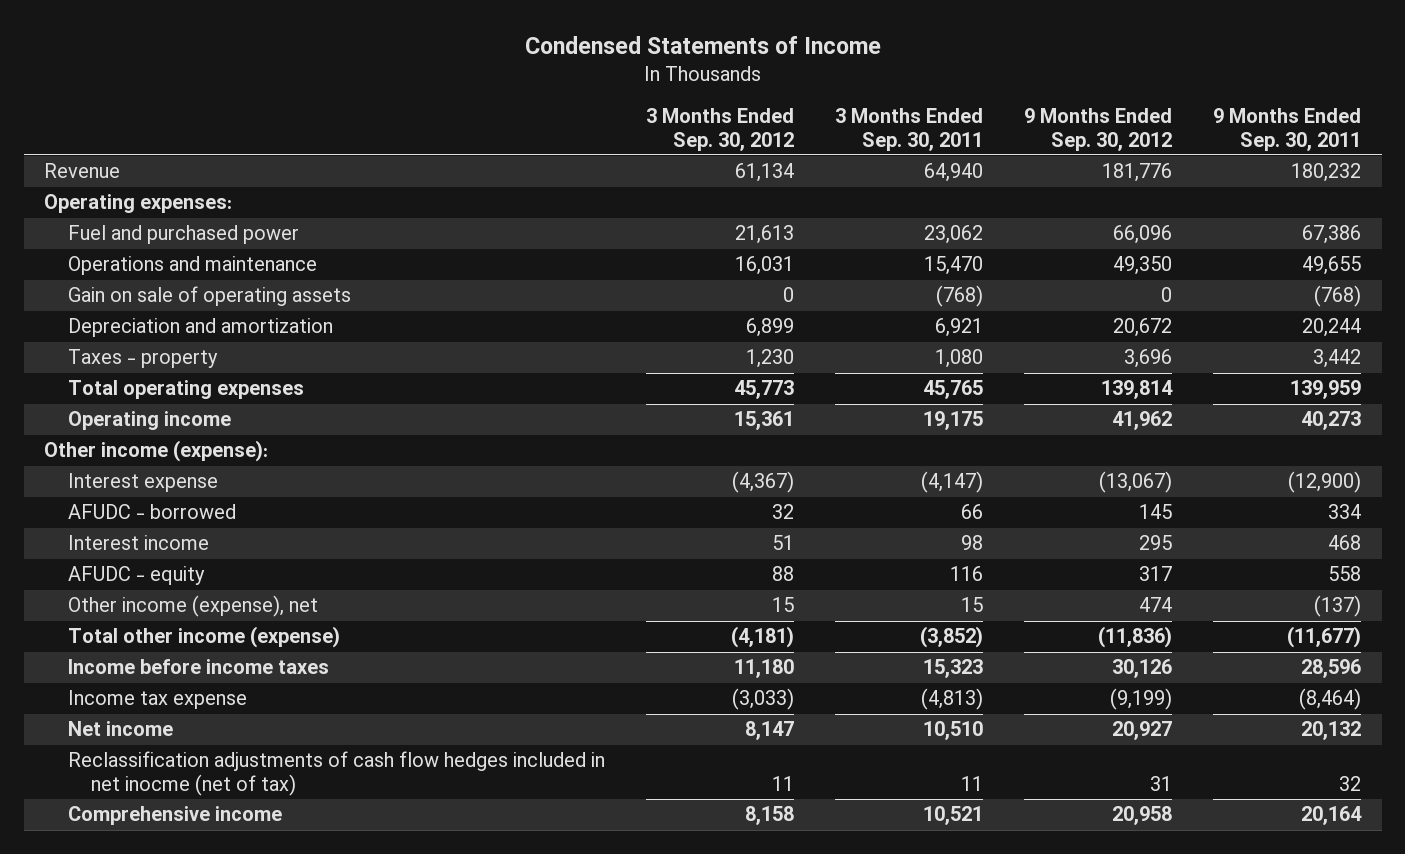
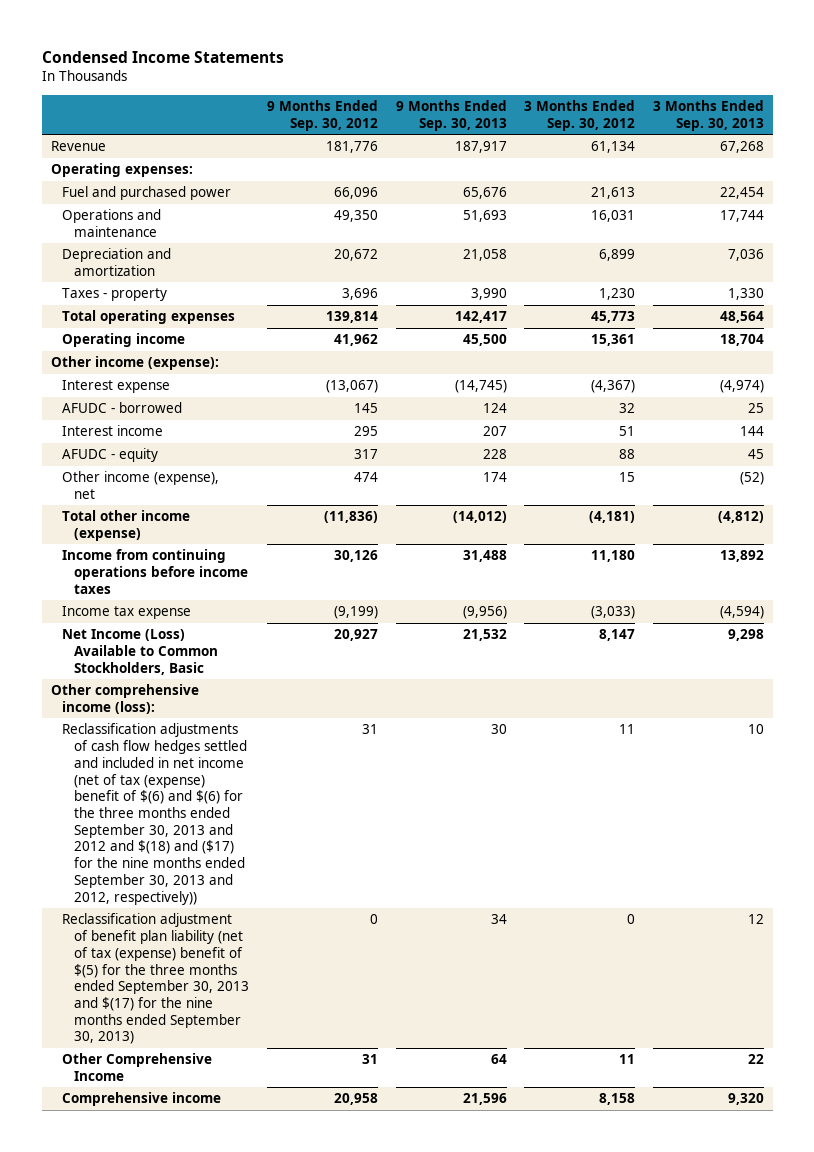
- Condensed Statements of Income
+ Condensed Income Statements
- | 3 Months Ended Sep. 30, 2012 | 3 Months Ended Sep. 30, 2011 | 9 Months Ended Sep. 30, 2012 | 9 Months Ended Sep. 30, 2011
+ | 9 Months Ended Sep. 30, 2012 | 9 Months Ended Sep. 30, 2013 | 3 Months Ended Sep. 30, 2012 | 3 Months Ended Sep. 30, 2013
- Gain on sale of operating assets | 0 | (768) | 0 | (768)
- Income before income taxes | 11,180 | 15,323 | 30,126 | 28,596
+ Income from continuing operations before income taxes | 30,126 | 31,488 | 11,180 | 13,892
- Net income | 8,147 | 10,510 | 20,927 | 20,132
- Reclassification adjustments of cash flow hedges included in net inocme (net of tax) | 11 | 11 | 31 | 32
+ Net Income (Loss) Available to Common Stockholders, Basic | 20,927 | 21,532 | 8,147 | 9,298
+ Other comprehensive income (loss):
+ Reclassification adjustments of cash flow hedges settled and included in net income (net of tax (expense) benefit of $(6) and $(6) for the three months ended September 30, 2013 and 2012 and $(18) and ($17) for the nine months ended September 30, 2013 and 2012, respectively)) | 31 | 30 | 11 | 10
+ Reclassification adjustment of benefit plan liability (net of tax (expense) benefit of $(5) for the three months ended September 30, 2013 and $(17) for the nine months ended September 30, 2013) | 0 | 34 | 0 | 12
+ Other Comprehensive Income | 31 | 64 | 11 | 22

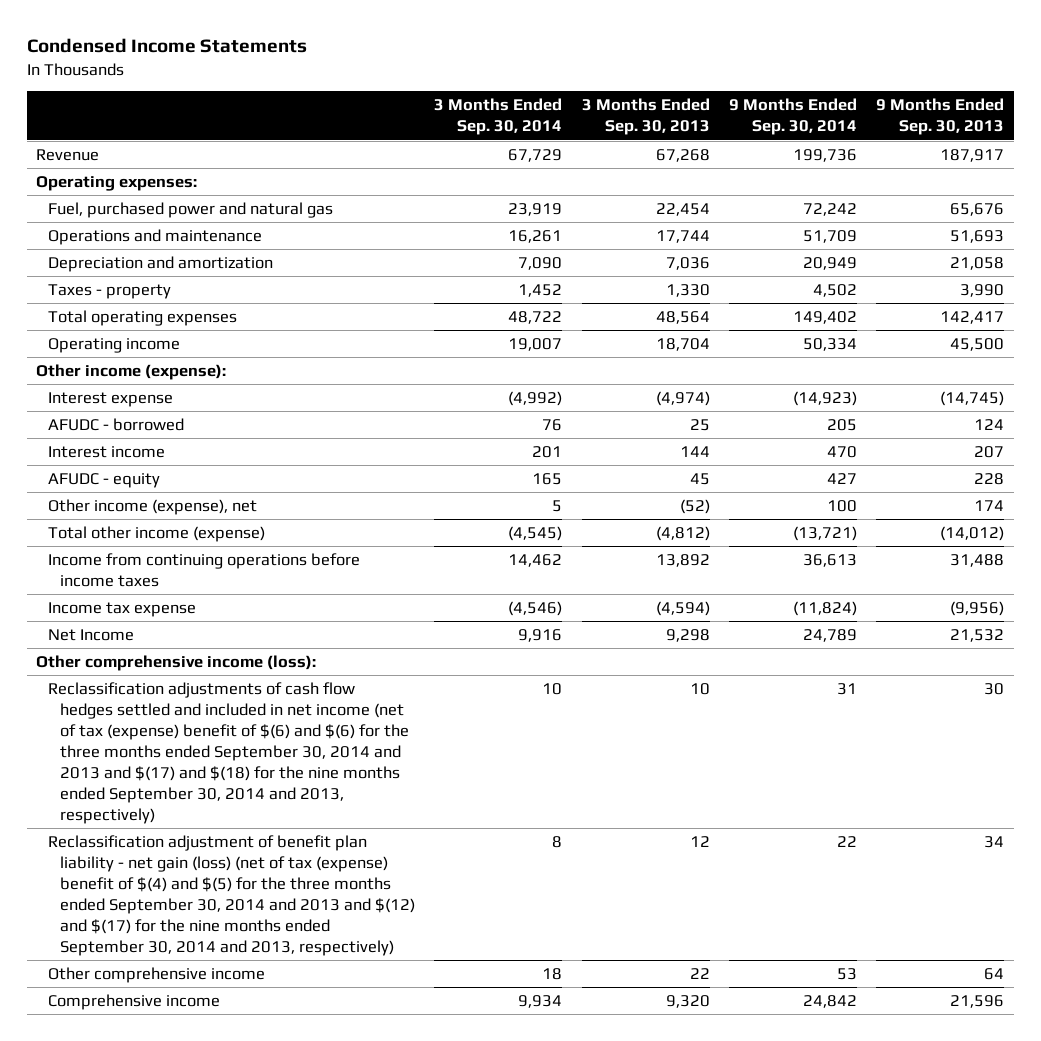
- | 9 Months Ended Sep. 30, 2012 | 9 Months Ended Sep. 30, 2013 | 3 Months Ended Sep. 30, 2012 | 3 Months Ended Sep. 30, 2013
+ | 3 Months Ended Sep. 30, 2014 | 3 Months Ended Sep. 30, 2013 | 9 Months Ended Sep. 30, 2014 | 9 Months Ended Sep. 30, 2013
- Fuel and purchased power | 66,096 | 65,676 | 21,613 | 22,454
+ Fuel, purchased power and natural gas | 23,919 | 22,454 | 72,242 | 65,676
- Net Income (Loss) Available to Common Stockholders, Basic | 20,927 | 21,532 | 8,147 | 9,298
+ Net Income | 9,916 | 9,298 | 24,789 | 21,532
- Reclassification adjustments of cash flow hedges settled and included in net income (net of tax (expense) benefit of $(6) and $(6) for the three months ended September 30, 2013 and 2012 and $(18) and ($17) for the nine months ended September 30, 2013 and 2012, respectively)) | 31 | 30 | 11 | 10
- Reclassification adjustment of benefit plan liability (net of tax (expense) benefit of $(5) for the three months ended September 30, 2013 and $(17) for the nine months ended September 30, 2013) | 0 | 34 | 0 | 12
- Other Comprehensive Income | 31 | 64 | 11 | 22
+ Reclassification adjustments of cash flow hedges settled and included in net income (net of tax (expense) benefit of $(6) and $(6) for the three months ended September 30, 2014 and 2013 and $(17) and $(18) for the nine months ended September 30, 2014 and 2013, respectively) | 10 | 10 | 31 | 30
+ Reclassification adjustment of benefit plan liability - net gain (loss) (net of tax (expense) benefit of $(4) and $(5) for the three months ended September 30, 2014 and 2013 and $(12) and $(17) for the nine months ended September 30, 2014 and 2013, respectively) | 8 | 12 | 22 | 34
+ Other comprehensive income | 18 | 22 | 53 | 64

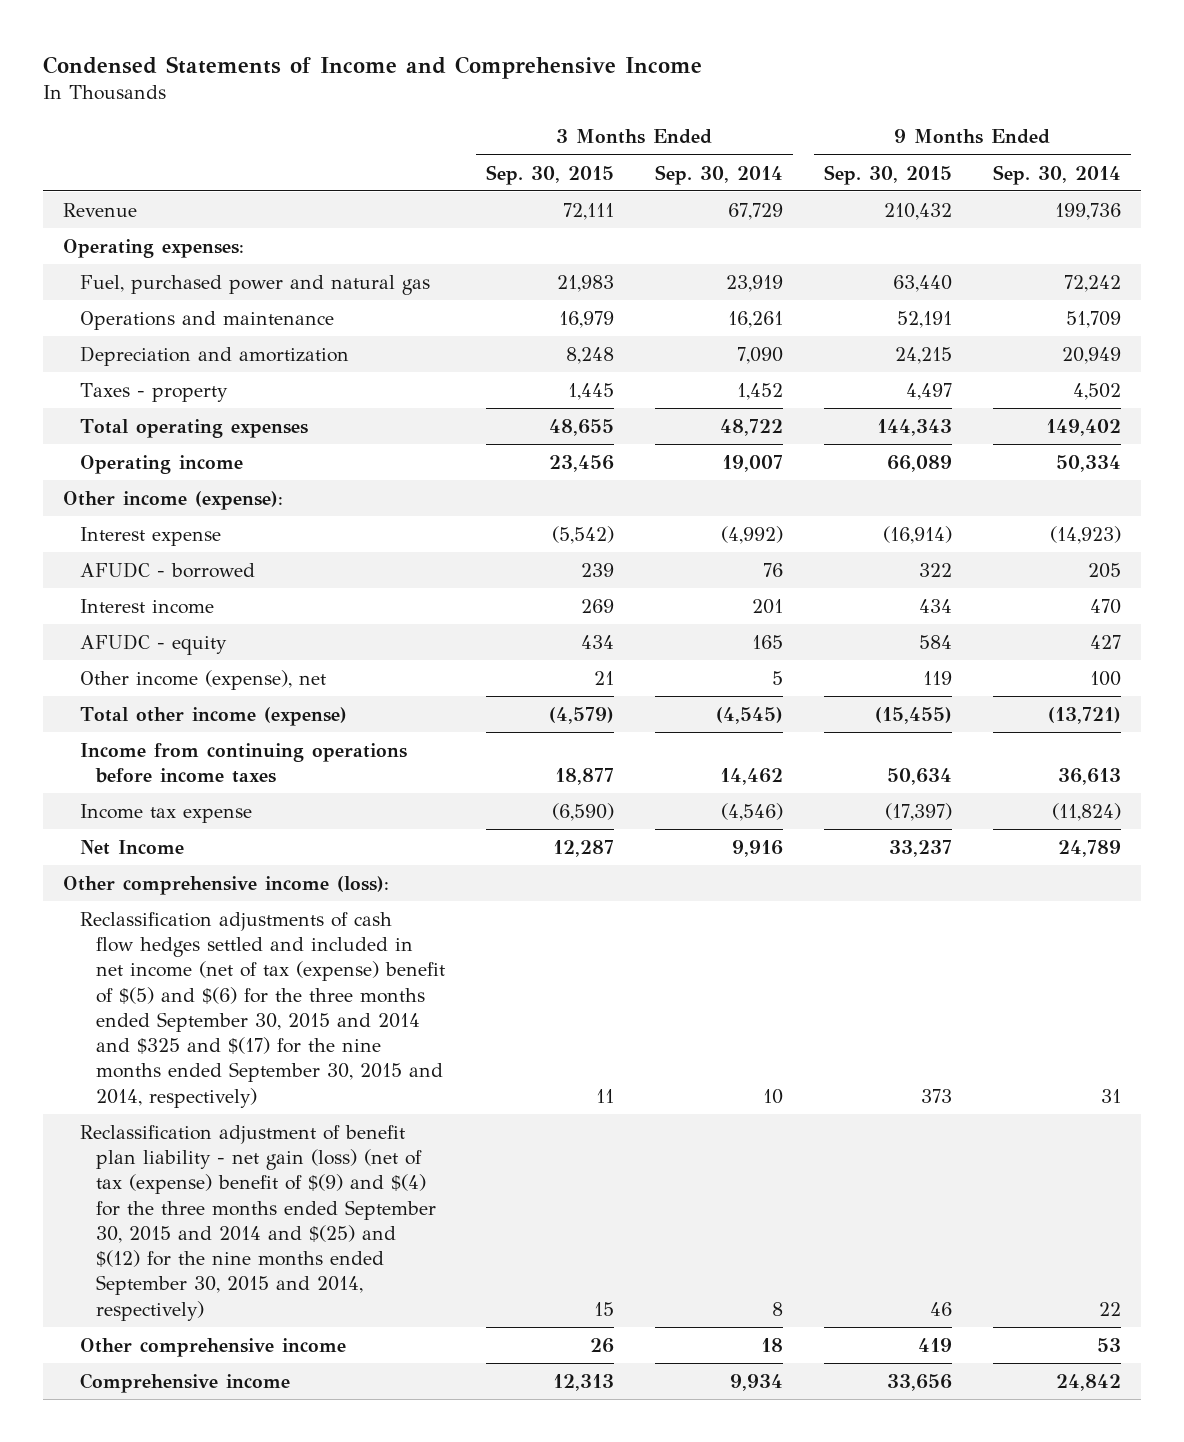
- Condensed Income Statements
+ Condensed Statements of Income and Comprehensive Income
- | 3 Months Ended Sep. 30, 2014 | 3 Months Ended Sep. 30, 2013 | 9 Months Ended Sep. 30, 2014 | 9 Months Ended Sep. 30, 2013
+ | 3 Months Ended Sep. 30, 2015 | 3 Months Ended Sep. 30, 2014 | 9 Months Ended Sep. 30, 2015 | 9 Months Ended Sep. 30, 2014
- Reclassification adjustments of cash flow hedges settled and included in net income (net of tax (expense) benefit of $(6) and $(6) for the three months ended September 30, 2014 and 2013 and $(17) and $(18) for the nine months ended September 30, 2014 and 2013, respectively) | 10 | 10 | 31 | 30
- Reclassification adjustment of benefit plan liability - net gain (loss) (net of tax (expense) benefit of $(4) and $(5) for the three months ended September 30, 2014 and 2013 and $(12) and $(17) for the nine months ended September 30, 2014 and 2013, respectively) | 8 | 12 | 22 | 34
+ Reclassification adjustments of cash flow hedges settled and included in net income (net of tax (expense) benefit of $(5) and $(6) for the three months ended September 30, 2015 and 2014 and $325 and $(17) for the nine months ended September 30, 2015 and 2014, respectively) | 11 | 10 | 373 | 31
+ Reclassification adjustment of benefit plan liability - net gain (loss) (net of tax (expense) benefit of $(9) and $(4) for the three months ended September 30, 2015 and 2014 and $(25) and $(12) for the nine months ended September 30, 2015 and 2014, respectively) | 15 | 8 | 46 | 22

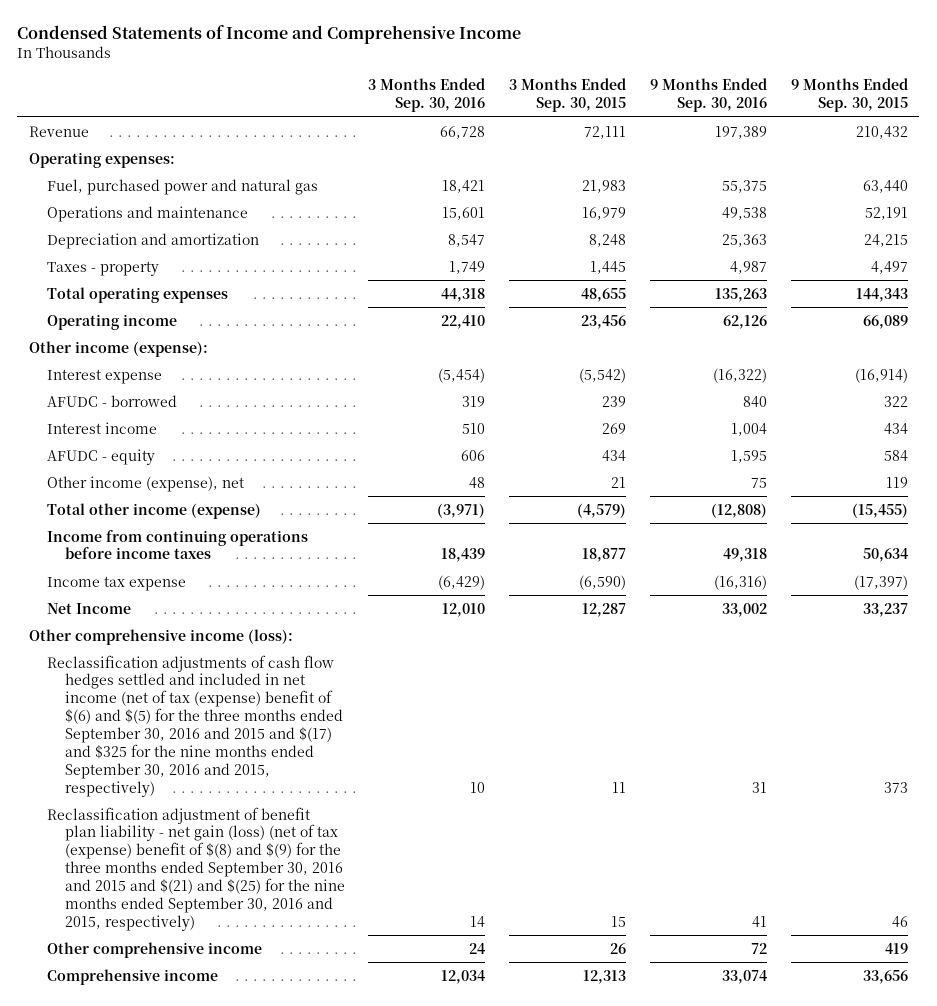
- | 3 Months Ended Sep. 30, 2015 | 3 Months Ended Sep. 30, 2014 | 9 Months Ended Sep. 30, 2015 | 9 Months Ended Sep. 30, 2014
+ | 3 Months Ended Sep. 30, 2016 | 3 Months Ended Sep. 30, 2015 | 9 Months Ended Sep. 30, 2016 | 9 Months Ended Sep. 30, 2015
- Reclassification adjustments of cash flow hedges settled and included in net income (net of tax (expense) benefit of $(5) and $(6) for the three months ended September 30, 2015 and 2014 and $325 and $(17) for the nine months ended September 30, 2015 and 2014, respectively) | 11 | 10 | 373 | 31
- Reclassification adjustment of benefit plan liability - net gain (loss) (net of tax (expense) benefit of $(9) and $(4) for the three months ended September 30, 2015 and 2014 and $(25) and $(12) for the nine months ended September 30, 2015 and 2014, respectively) | 15 | 8 | 46 | 22
+ Reclassification adjustments of cash flow hedges settled and included in net income (net of tax (expense) benefit of $(6) and $(5) for the three months ended September 30, 2016 and 2015 and $(17) and $325 for the nine months ended September 30, 2016 and 2015, respectively) | 10 | 11 | 31 | 373
+ Reclassification adjustment of benefit plan liability - net gain (loss) (net of tax (expense) benefit of $(8) and $(9) for the three months ended September 30, 2016 and 2015 and $(21) and $(25) for the nine months ended September 30, 2016 and 2015, respectively) | 14 | 15 | 41 | 46

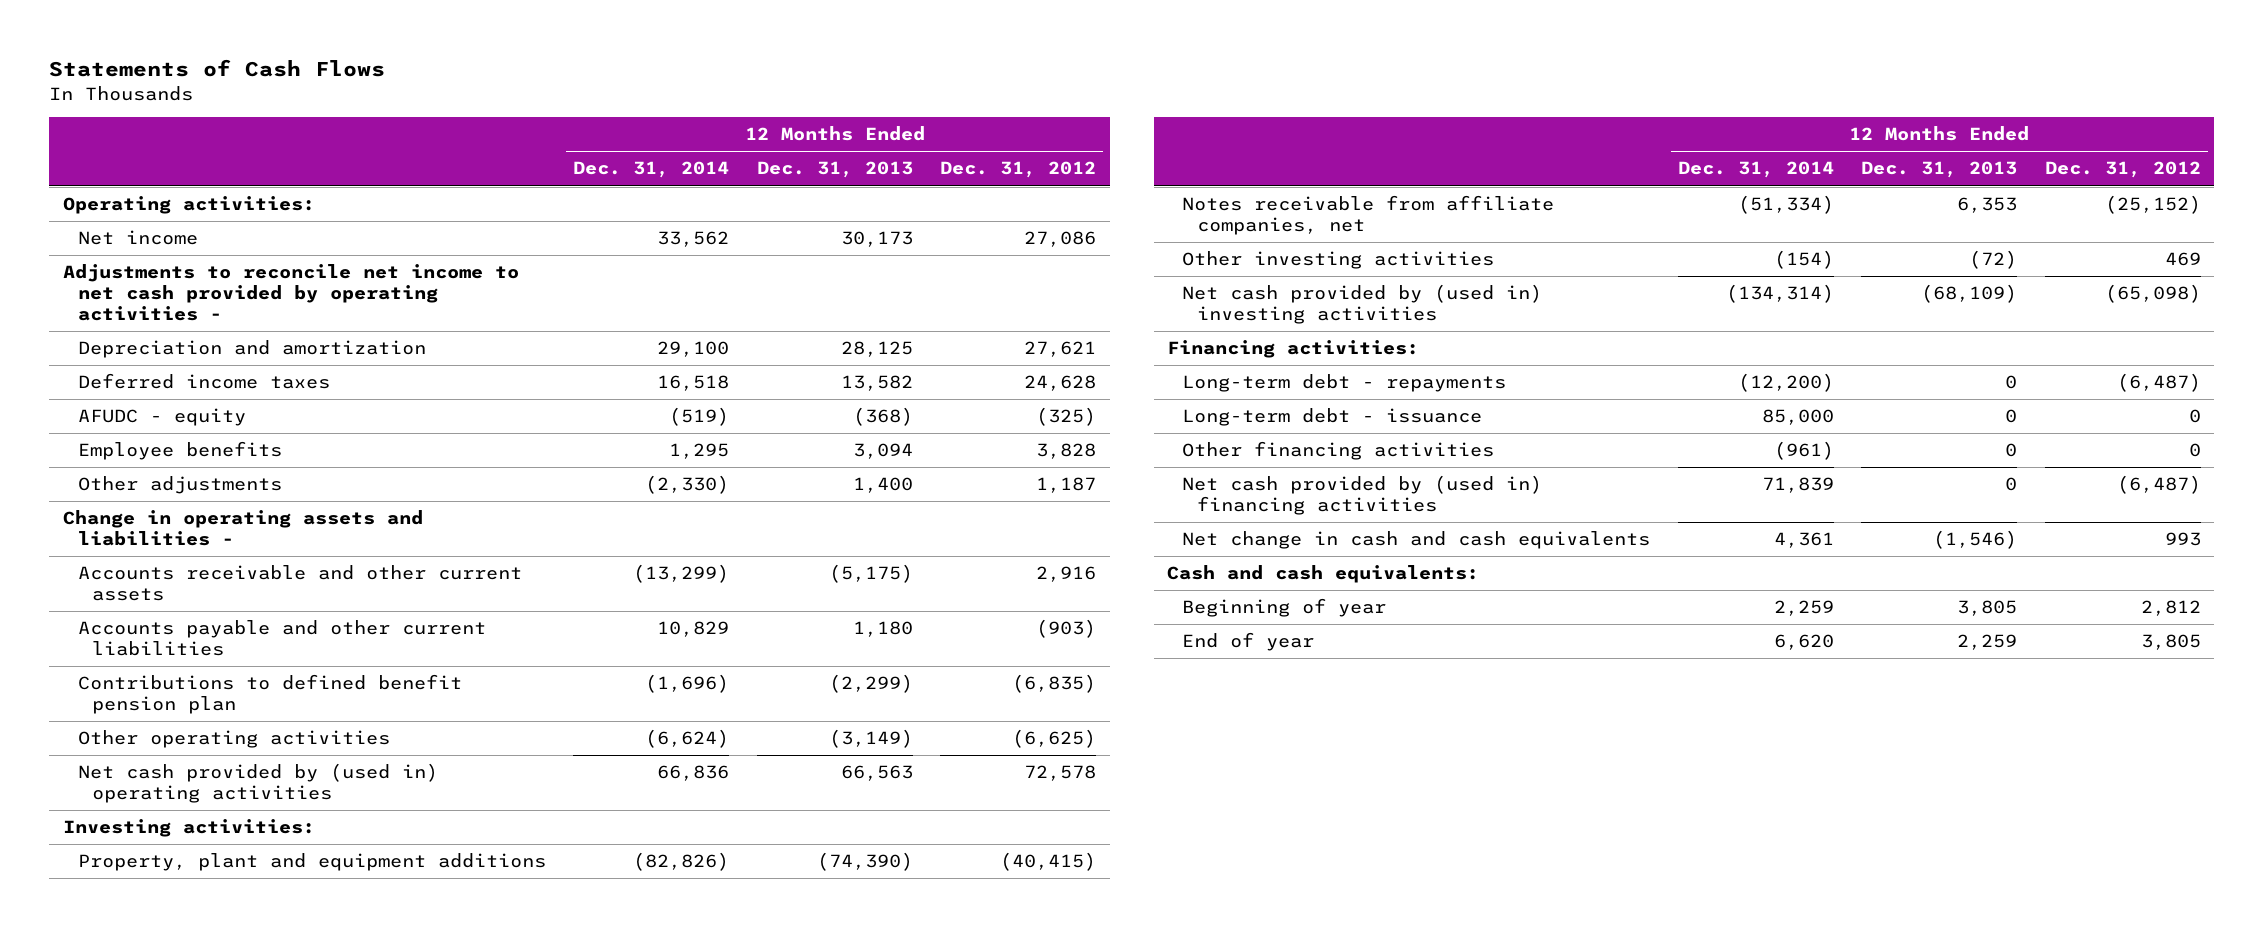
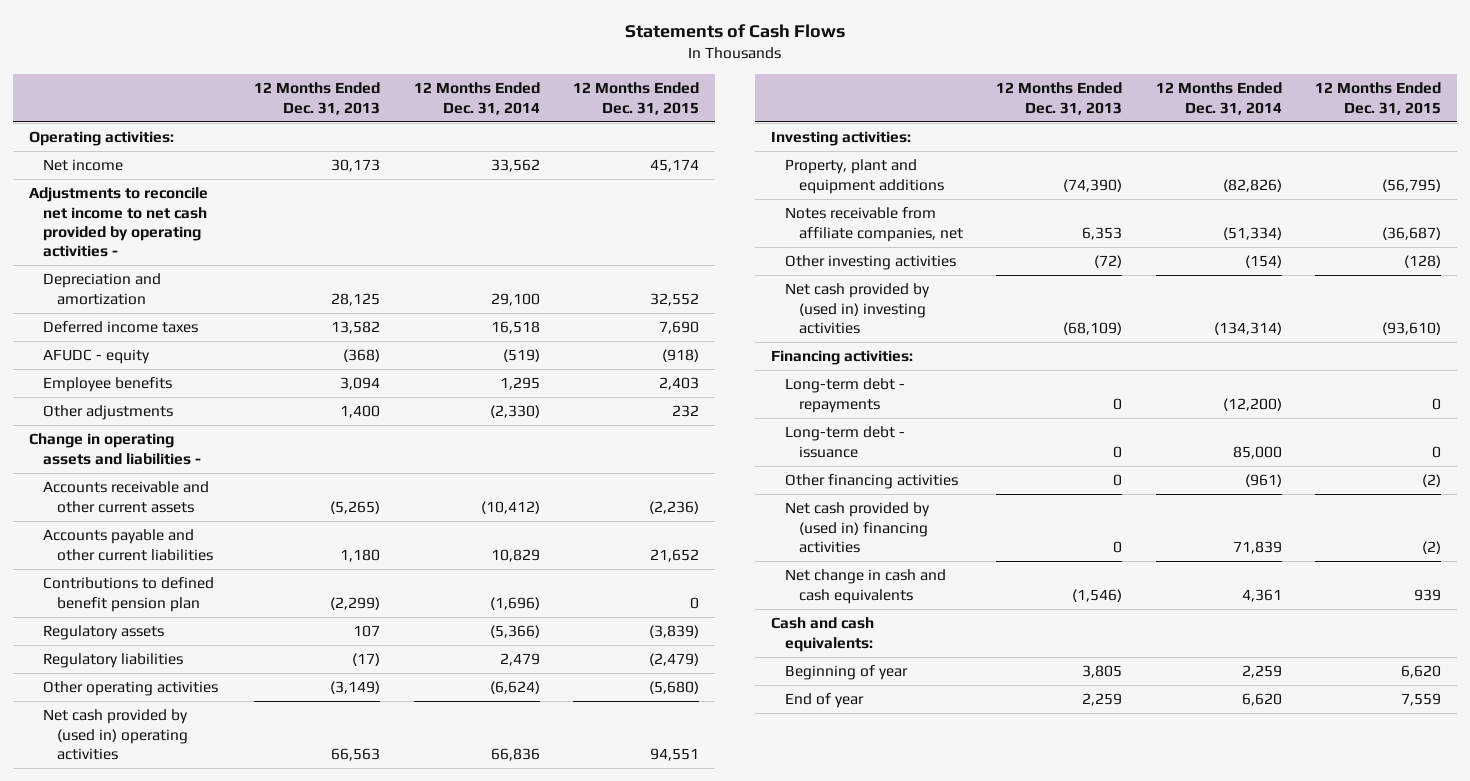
- | 12 Months Ended Dec. 31, 2014 | 12 Months Ended Dec. 31, 2013 | 12 Months Ended Dec. 31, 2012
+ | 12 Months Ended Dec. 31, 2013 | 12 Months Ended Dec. 31, 2014 | 12 Months Ended Dec. 31, 2015
- Accounts receivable and other current assets | (13,299) | (5,175) | 2,916
+ Accounts receivable and other current assets | (5,265) | (10,412) | (2,236)
+ Regulatory assets | 107 | (5,366) | (3,839)
+ Regulatory liabilities | (17) | 2,479 | (2,479)

